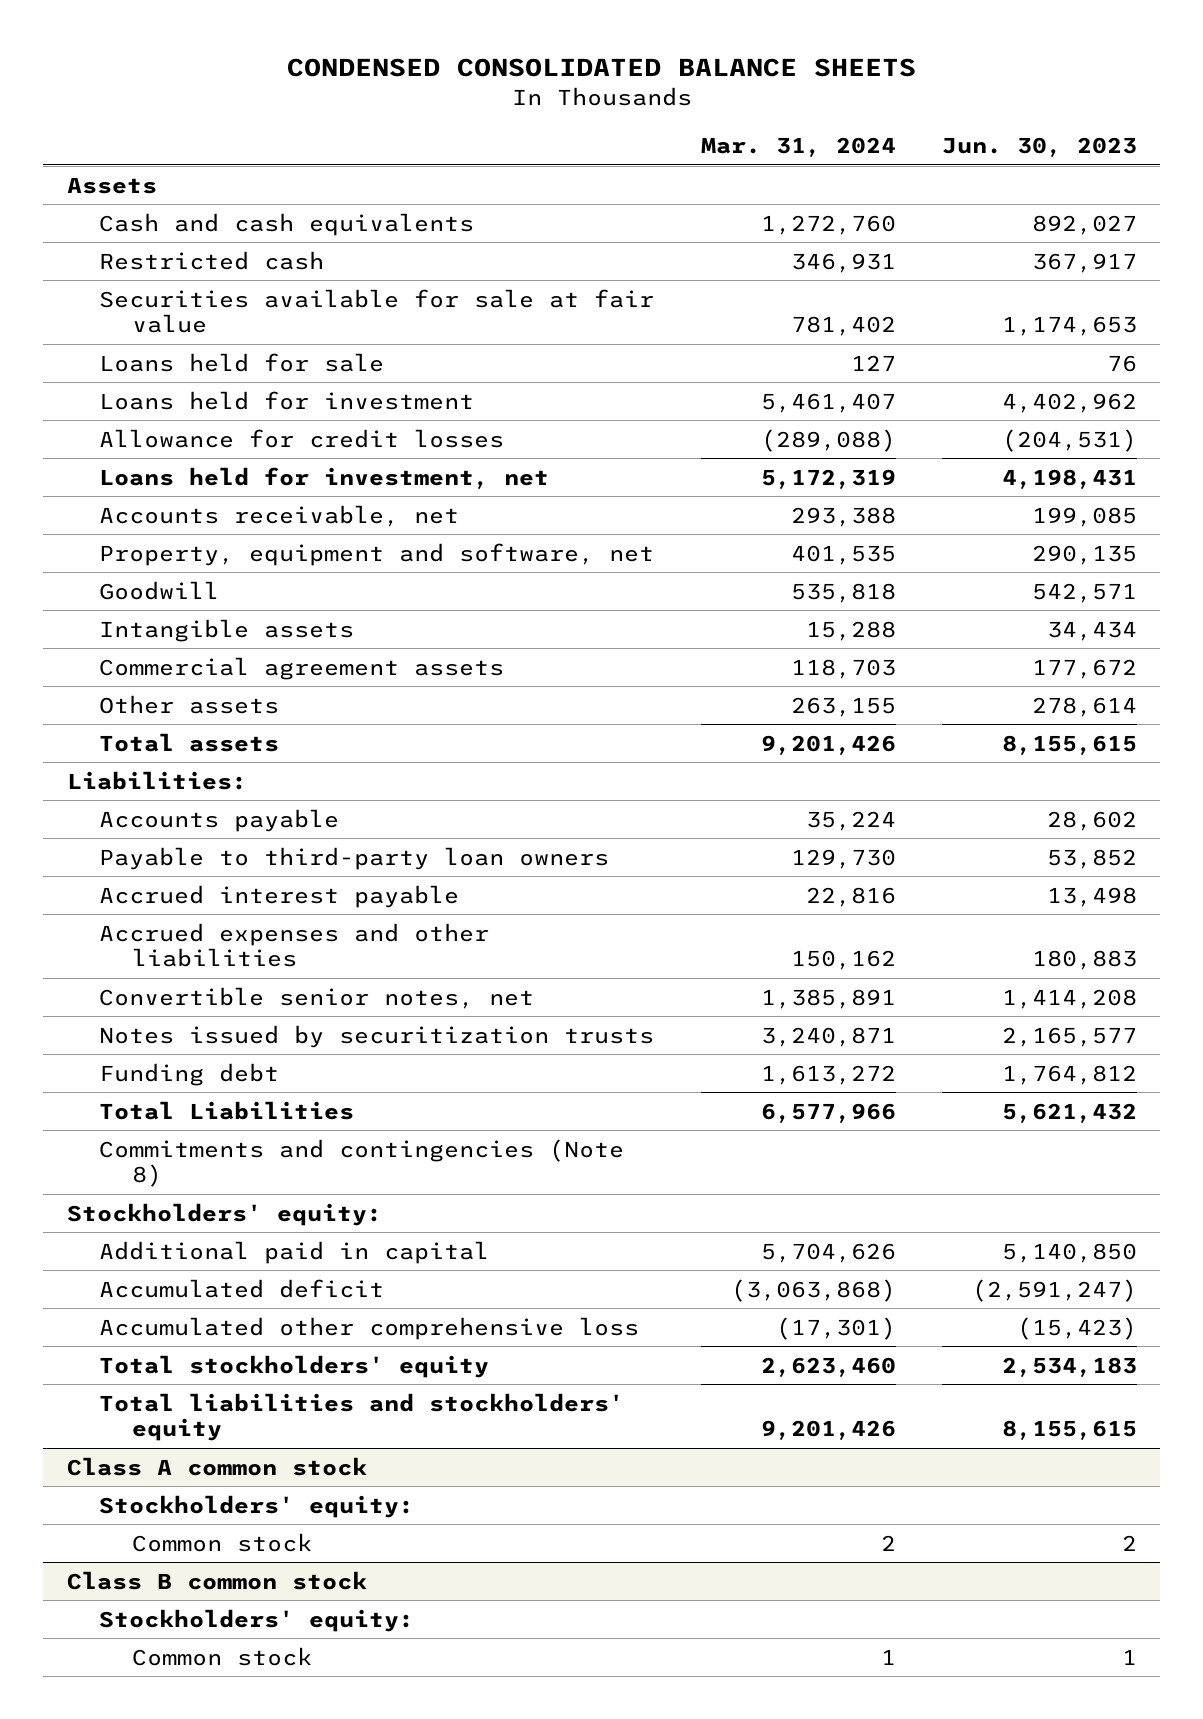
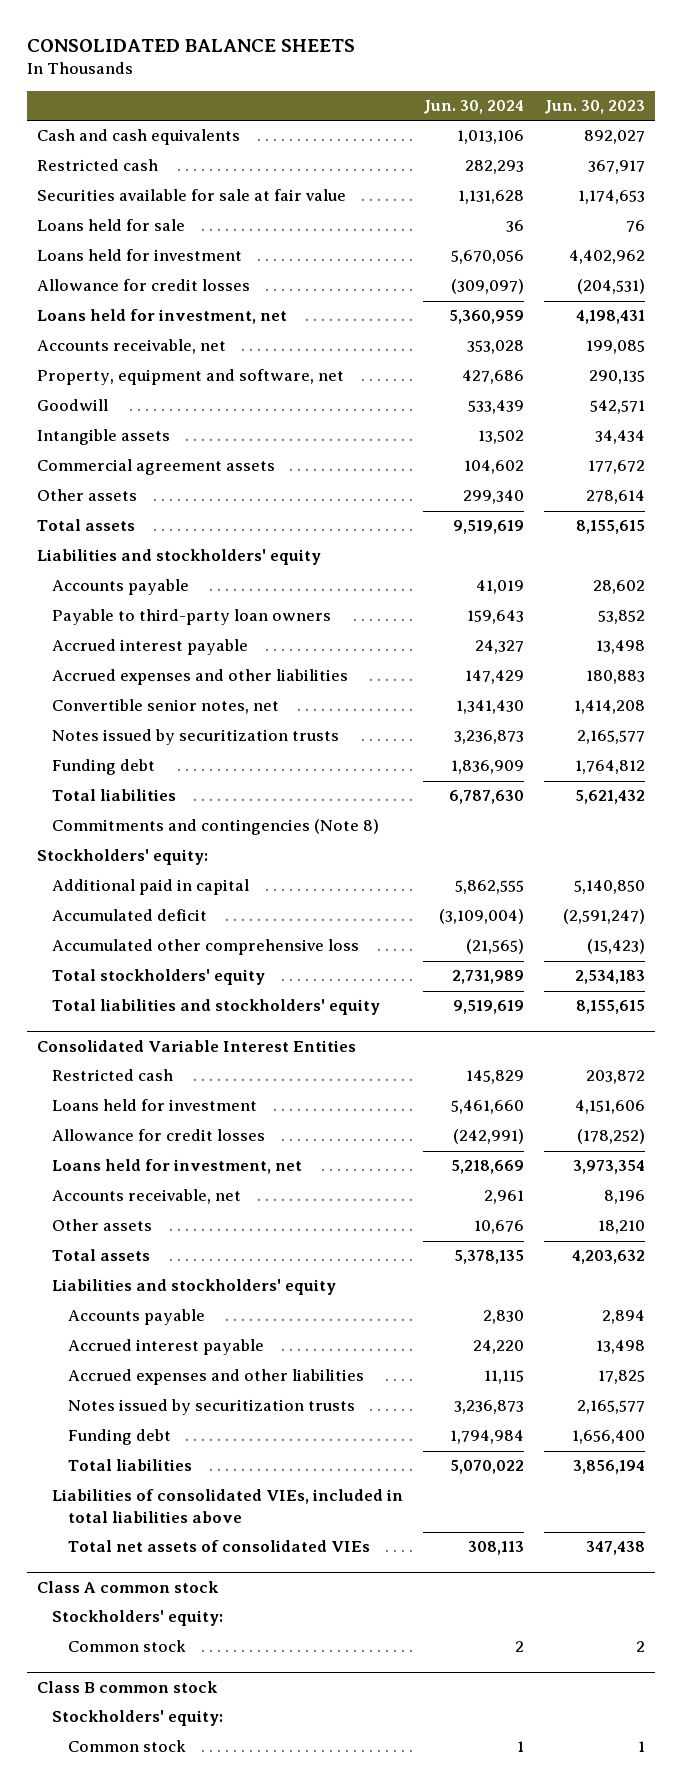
- CONDENSED CONSOLIDATED BALANCE SHEETS
+ CONSOLIDATED BALANCE SHEETS
- | Mar. 31, 2024 | Jun. 30, 2023
+ | Jun. 30, 2024 | Jun. 30, 2023
- Assets
- Liabilities:
+ Liabilities and stockholders' equity
- Total Liabilities | 6,577,966 | 5,621,432
+ Total liabilities | 6,787,630 | 5,621,432
+ Consolidated Variable Interest Entities
+ Restricted cash | 145,829 | 203,872
+ Loans held for investment | 5,461,660 | 4,151,606
+ Allowance for credit losses | (242,991) | (178,252)
+ Loans held for investment, net | 5,218,669 | 3,973,354
+ Accounts receivable, net | 2,961 | 8,196
+ Other assets | 10,676 | 18,210
+ Total assets | 5,378,135 | 4,203,632
+ Liabilities and stockholders' equity
+ Accounts payable | 2,830 | 2,894
+ Accrued interest payable | 24,220 | 13,498
+ Accrued expenses and other liabilities | 11,115 | 17,825
+ Notes issued by securitization trusts | 3,236,873 | 2,165,577
+ Funding debt | 1,794,984 | 1,656,400
+ Total liabilities | 5,070,022 | 3,856,194
+ Liabilities of consolidated VIEs, included in total liabilities above
+ Total net assets of consolidated VIEs | 308,113 | 347,438

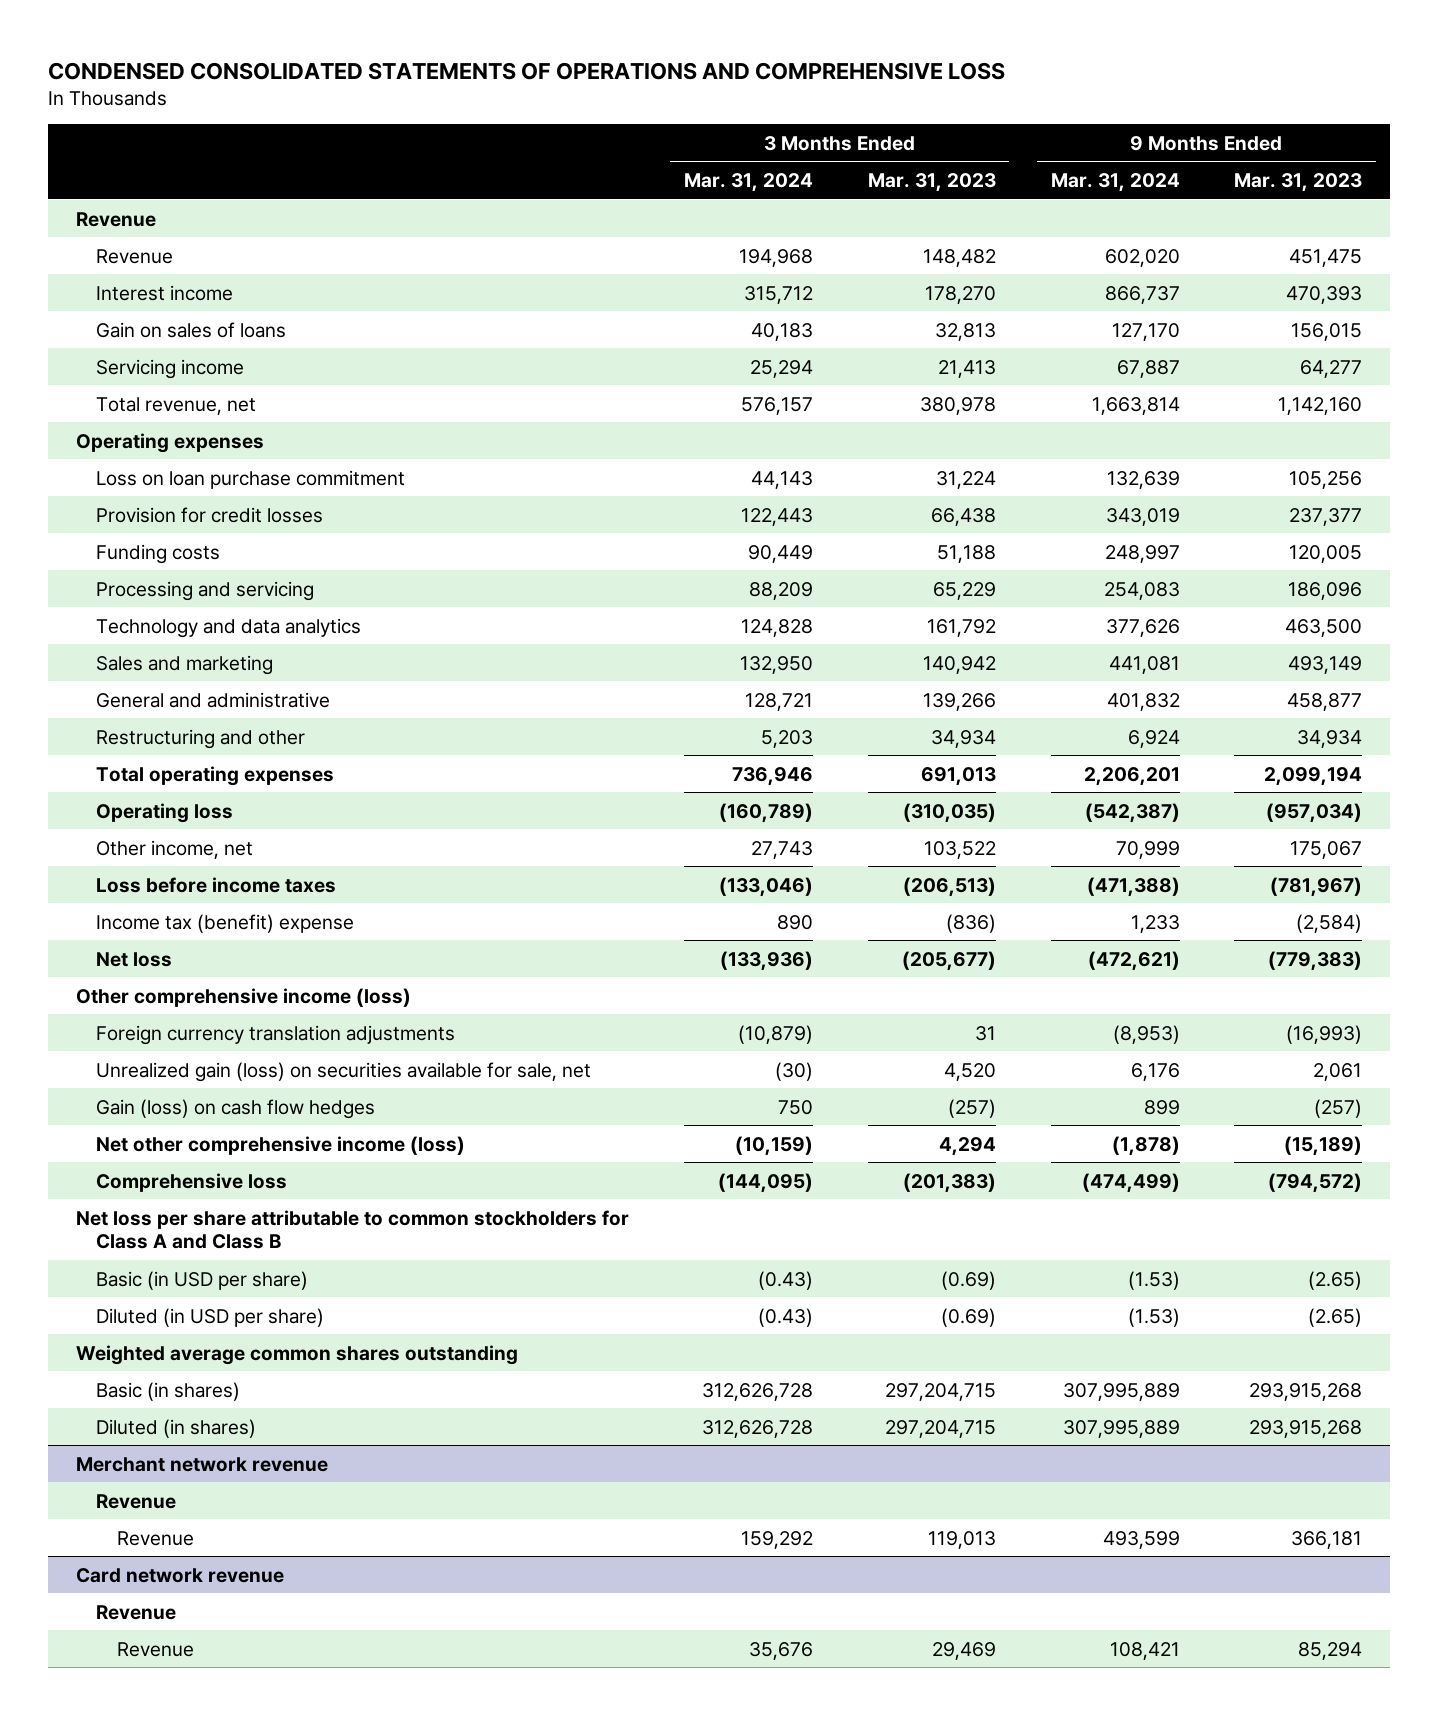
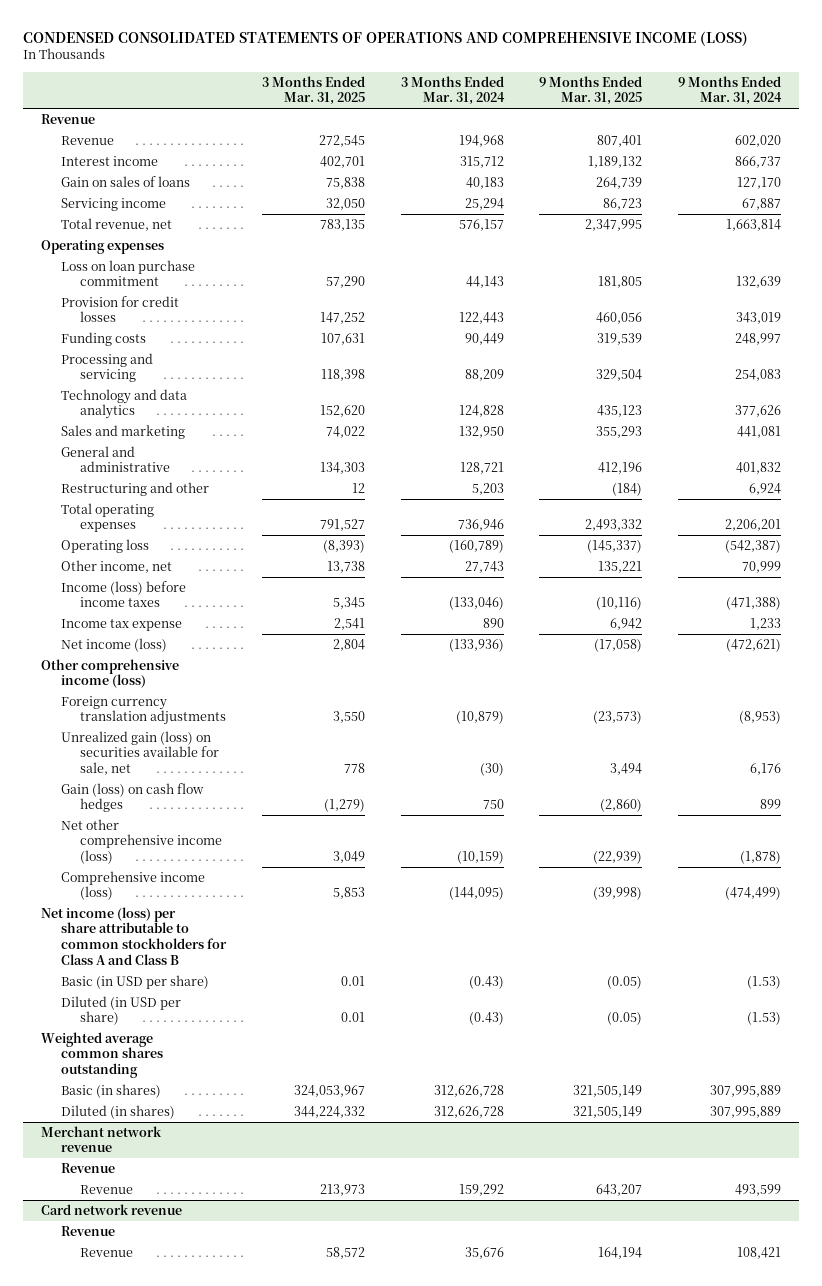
- CONDENSED CONSOLIDATED STATEMENTS OF OPERATIONS AND COMPREHENSIVE LOSS
+ CONDENSED CONSOLIDATED STATEMENTS OF OPERATIONS AND COMPREHENSIVE INCOME (LOSS)
- | 3 Months Ended Mar. 31, 2024 | 3 Months Ended Mar. 31, 2023 | 9 Months Ended Mar. 31, 2024 | 9 Months Ended Mar. 31, 2023
+ | 3 Months Ended Mar. 31, 2025 | 3 Months Ended Mar. 31, 2024 | 9 Months Ended Mar. 31, 2025 | 9 Months Ended Mar. 31, 2024
- Loss before income taxes | (133,046) | (206,513) | (471,388) | (781,967)
- Income tax (benefit) expense | 890 | (836) | 1,233 | (2,584)
- Net loss | (133,936) | (205,677) | (472,621) | (779,383)
+ Income (loss) before income taxes | 5,345 | (133,046) | (10,116) | (471,388)
+ Income tax expense | 2,541 | 890 | 6,942 | 1,233
+ Net income (loss) | 2,804 | (133,936) | (17,058) | (472,621)
- Comprehensive loss | (144,095) | (201,383) | (474,499) | (794,572)
- Net loss per share attributable to common stockholders for Class A and Class B
+ Comprehensive income (loss) | 5,853 | (144,095) | (39,998) | (474,499)
+ Net income (loss) per share attributable to common stockholders for Class A and Class B

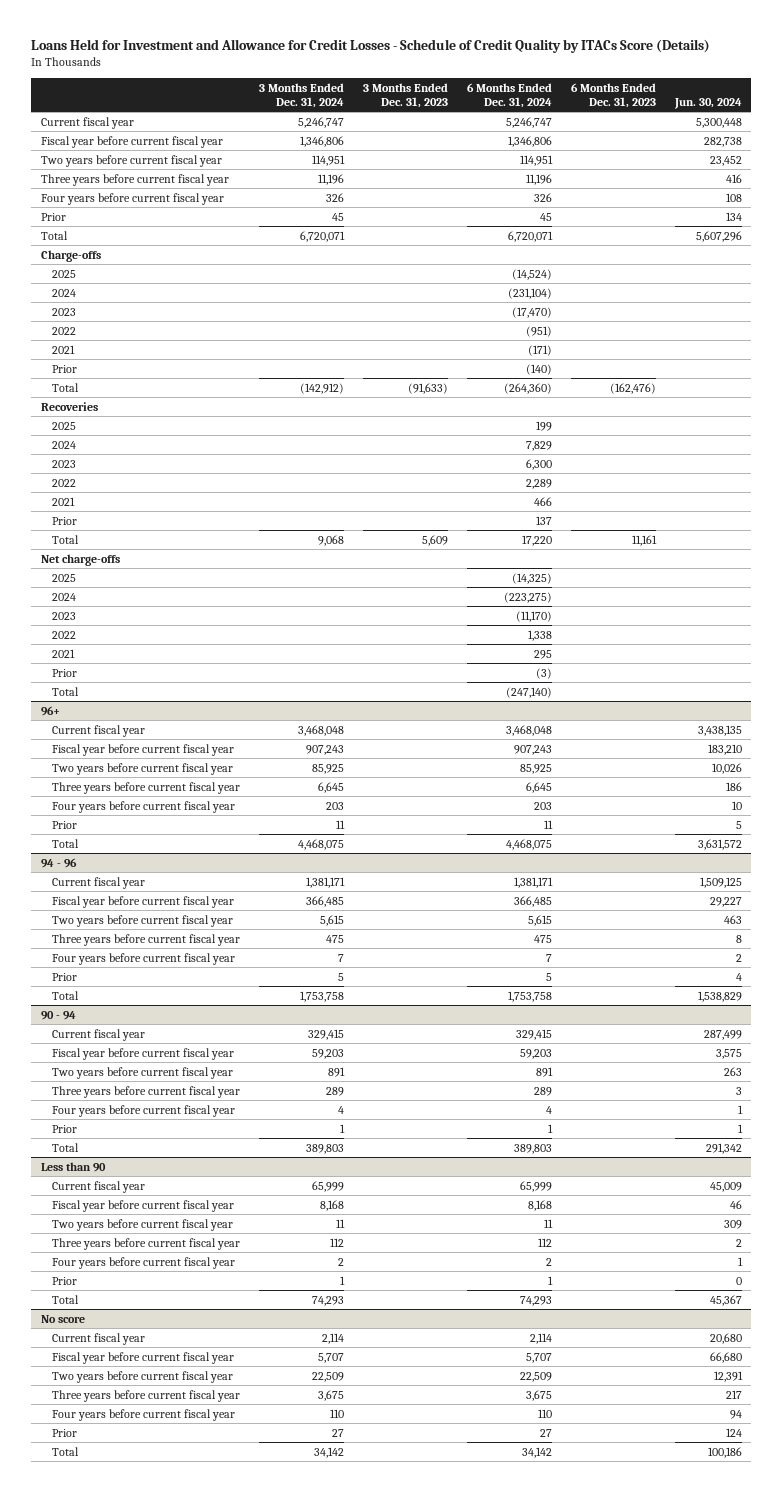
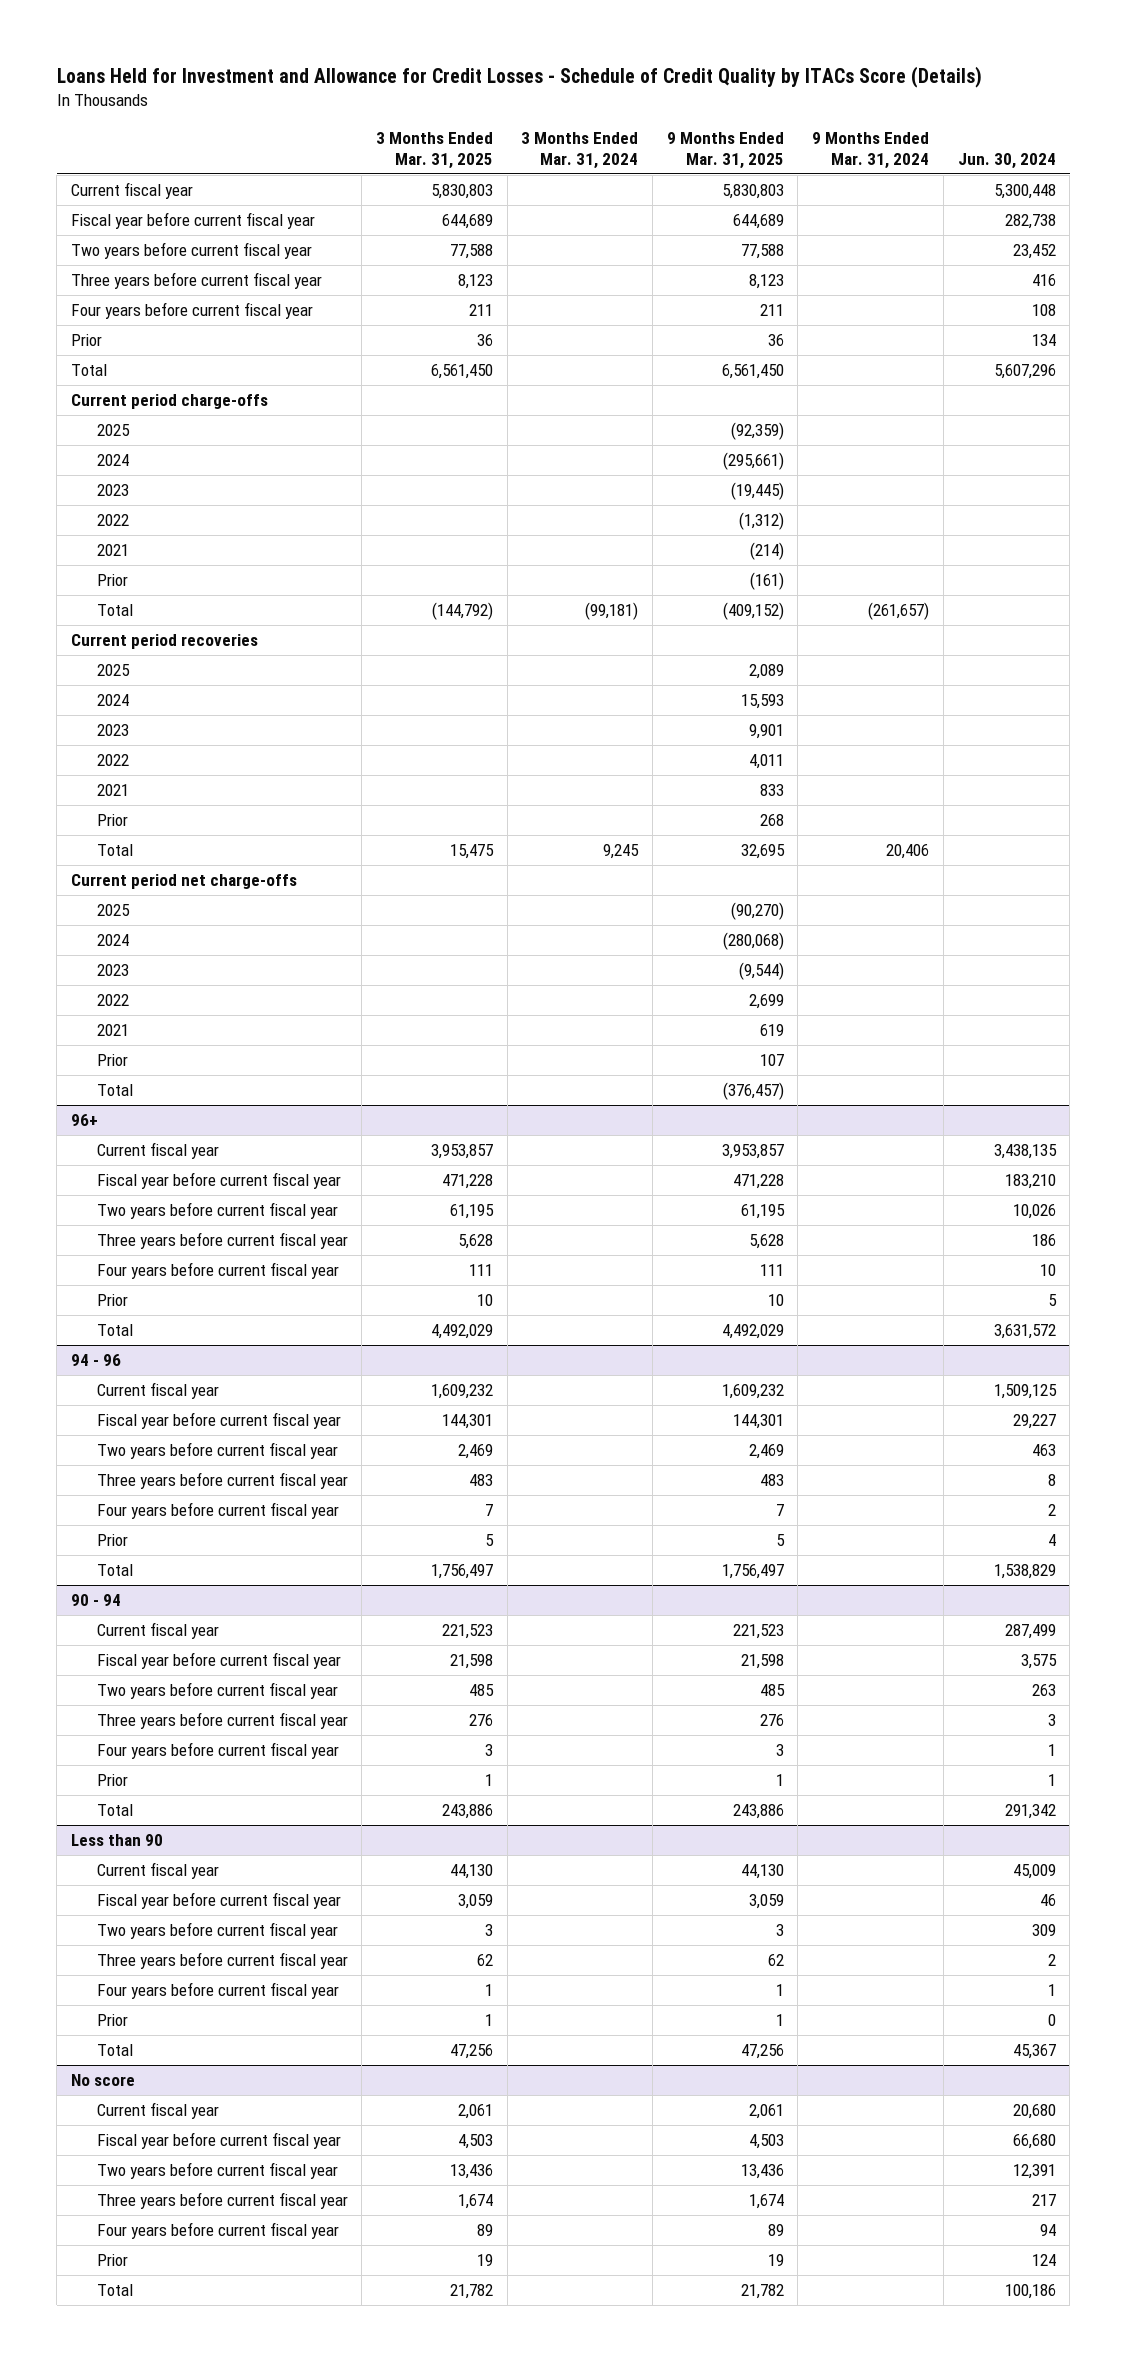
- | 3 Months Ended Dec. 31, 2024 | 3 Months Ended Dec. 31, 2023 | 6 Months Ended Dec. 31, 2024 | 6 Months Ended Dec. 31, 2023 | Jun. 30, 2024
+ | 3 Months Ended Mar. 31, 2025 | 3 Months Ended Mar. 31, 2024 | 9 Months Ended Mar. 31, 2025 | 9 Months Ended Mar. 31, 2024 | Jun. 30, 2024
- Charge-offs
+ Current period charge-offs
- Recoveries
+ Current period recoveries
- Net charge-offs
+ Current period net charge-offs

